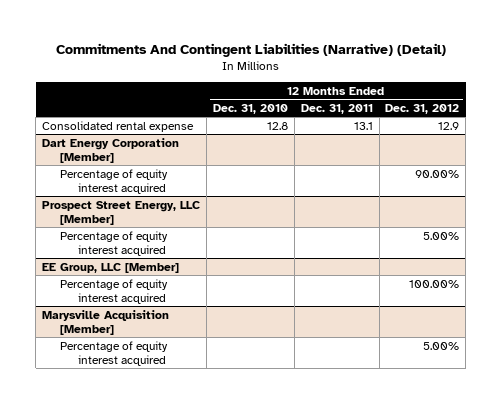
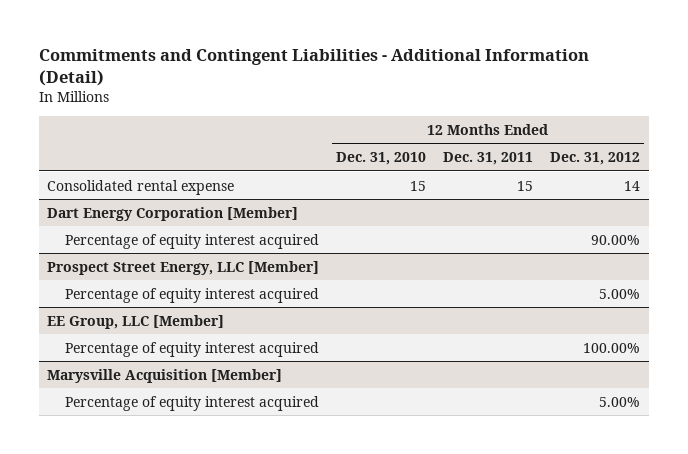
- Commitments And Contingent Liabilities (Narrative) (Detail)
+ Commitments and Contingent Liabilities - Additional Information (Detail)
- Consolidated rental expense | 12.8 | 13.1 | 12.9
+ Consolidated rental expense | 15 | 15 | 14

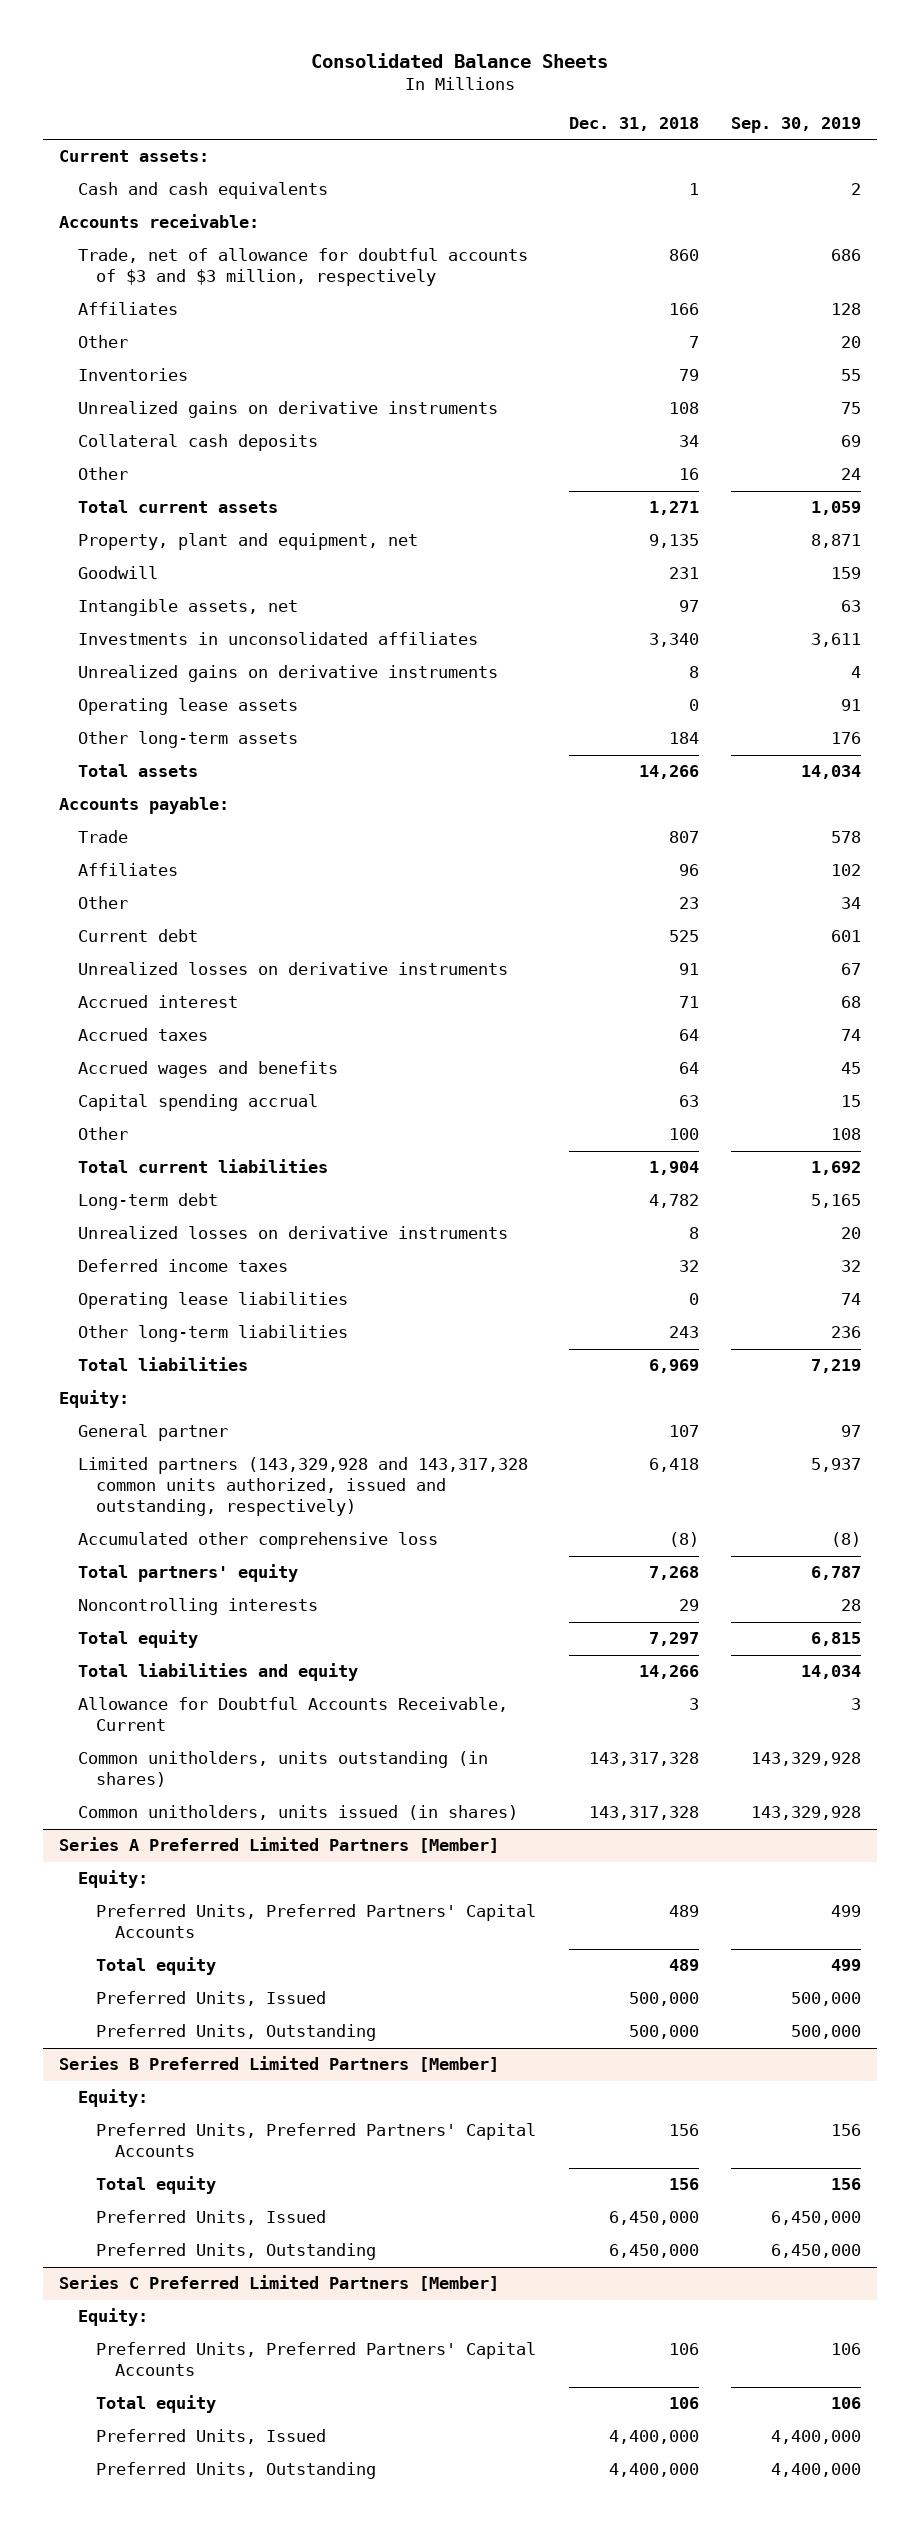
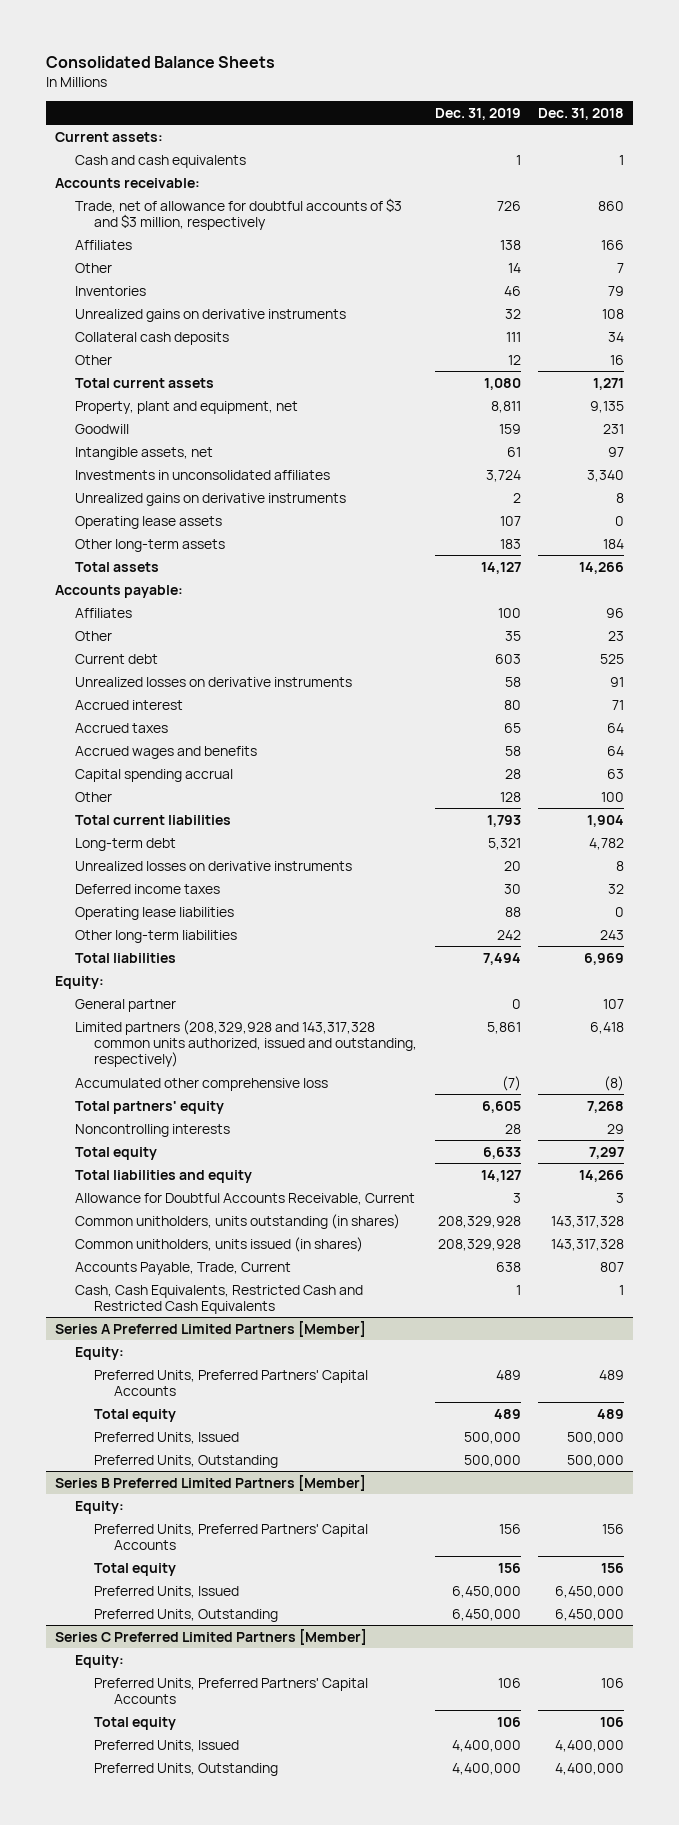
- | Dec. 31, 2018 | Sep. 30, 2019
+ | Dec. 31, 2019 | Dec. 31, 2018
- Trade | 807 | 578
- Limited partners (143,329,928 and 143,317,328 common units authorized, issued and outstanding, respectively) | 6,418 | 5,937
+ Limited partners (208,329,928 and 143,317,328 common units authorized, issued and outstanding, respectively) | 5,861 | 6,418
+ Accounts Payable, Trade, Current | 638 | 807
+ Cash, Cash Equivalents, Restricted Cash and Restricted Cash Equivalents | 1 | 1

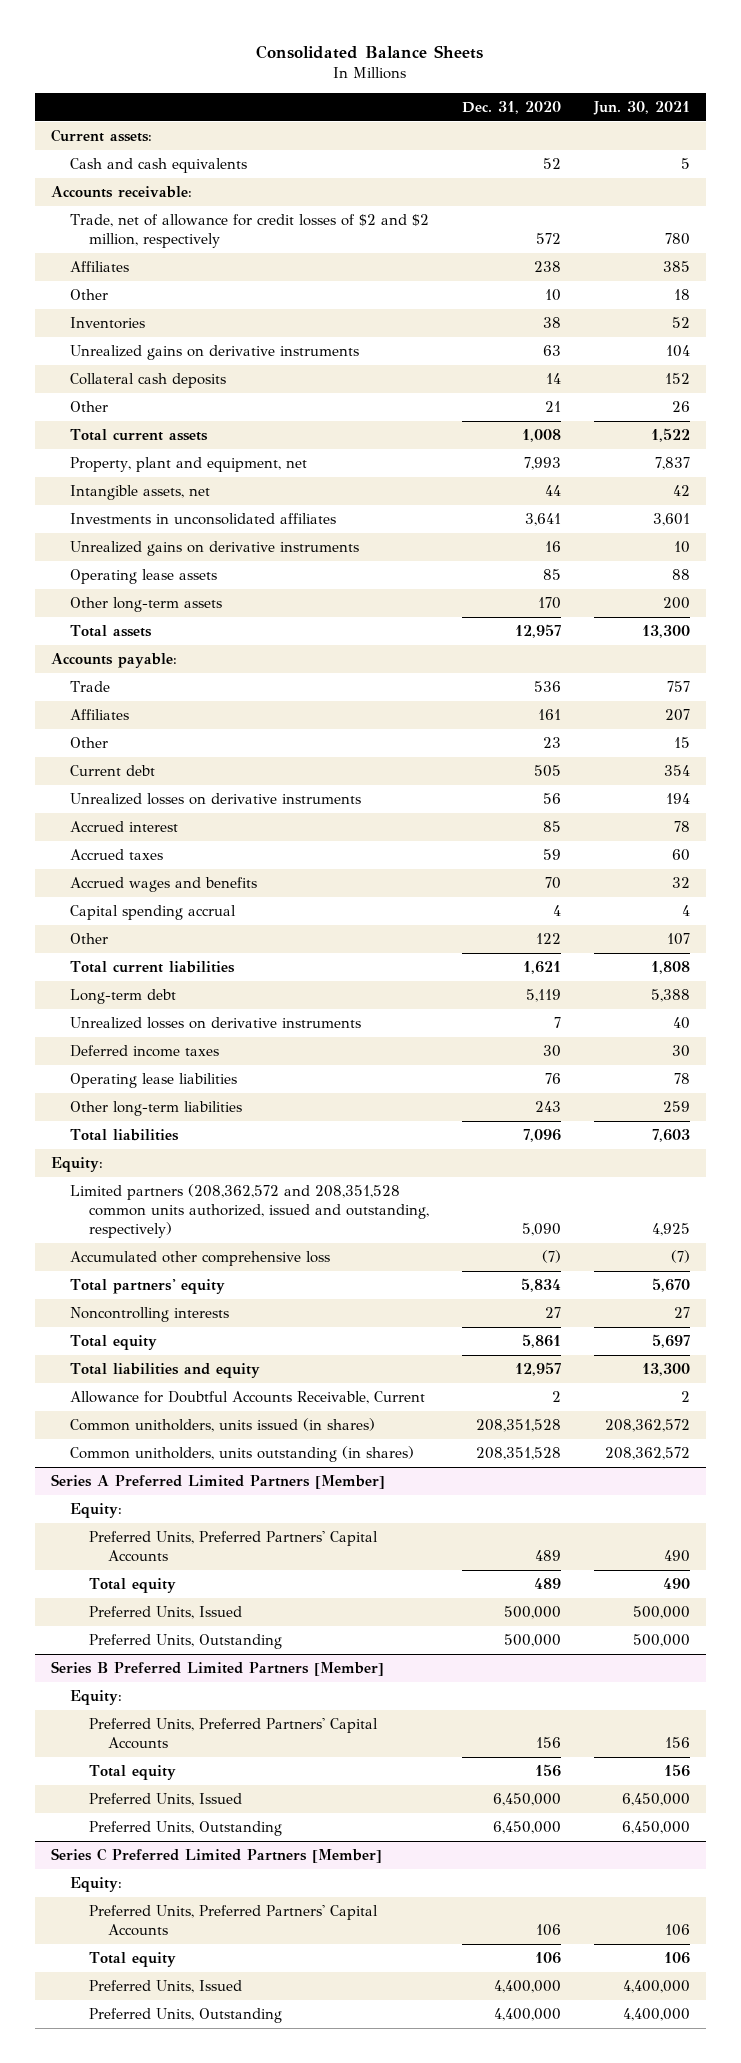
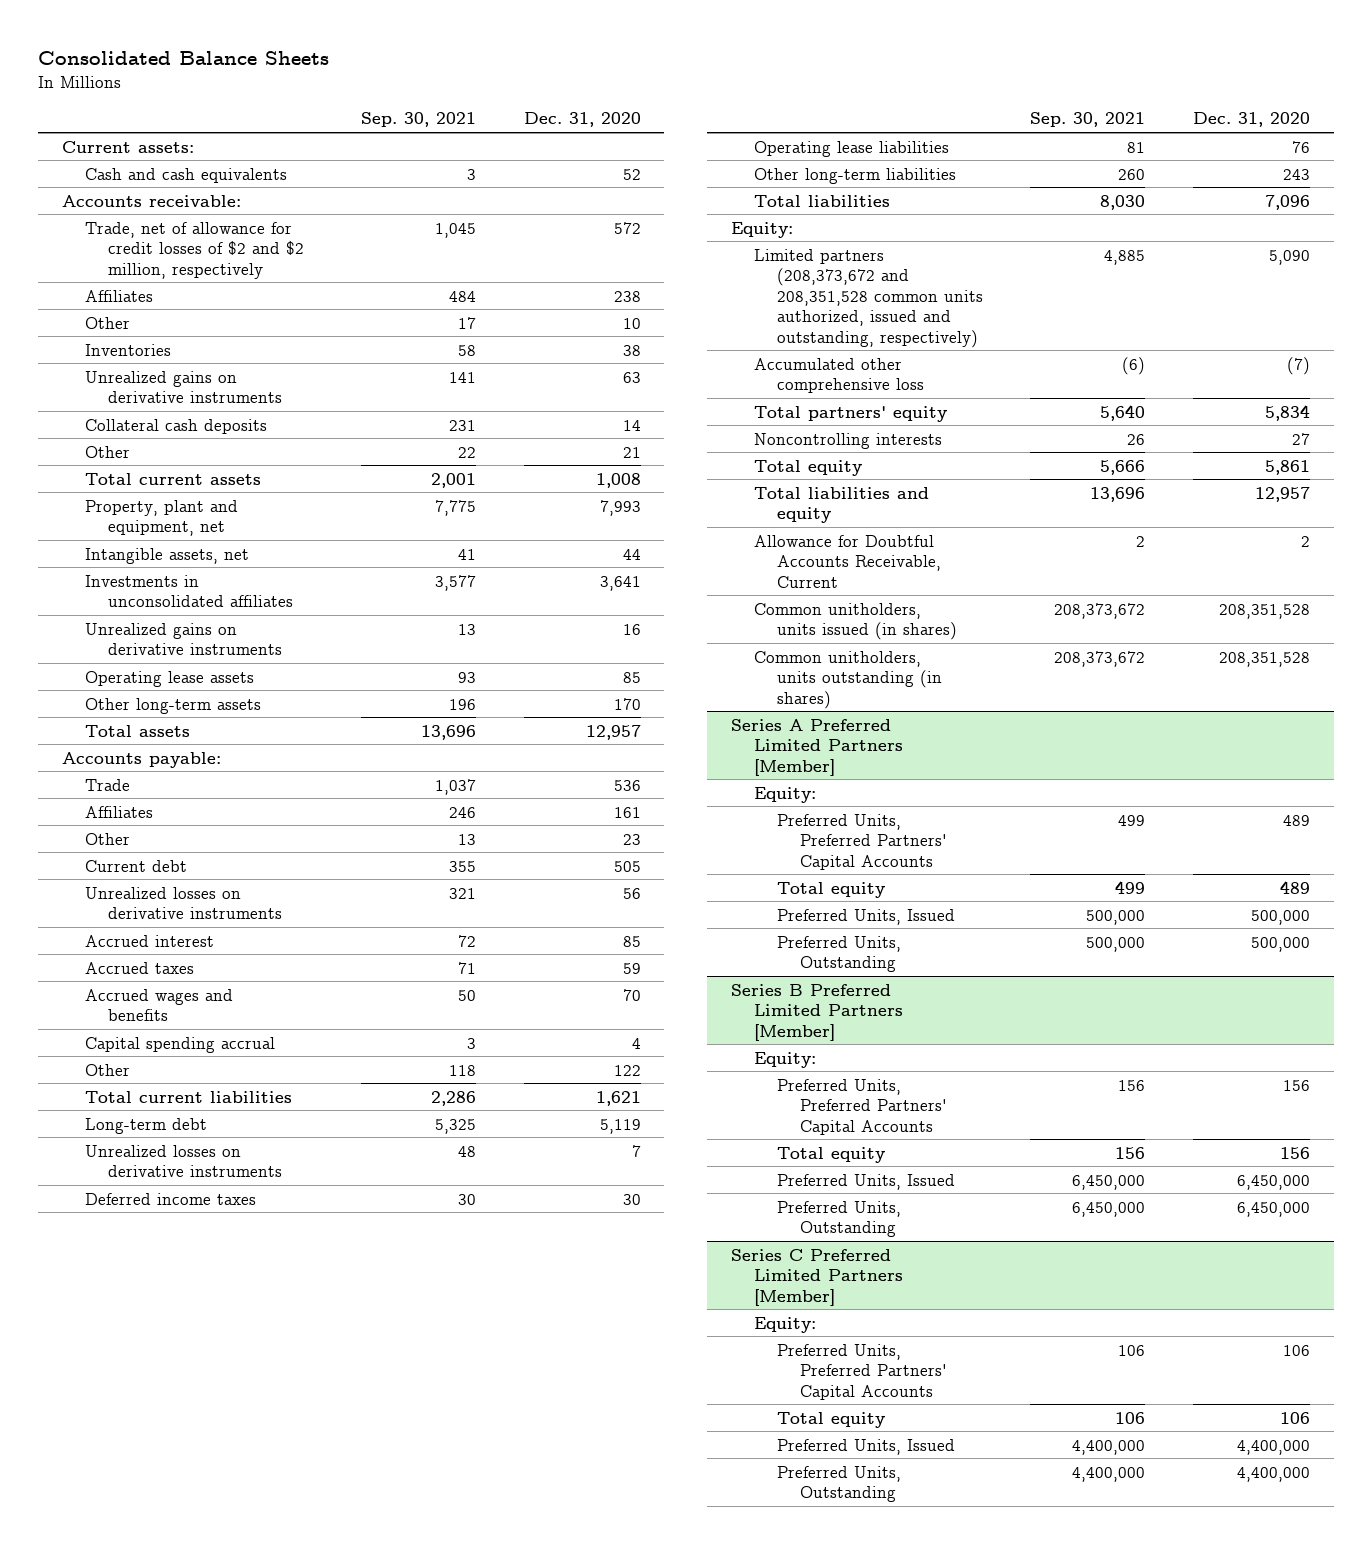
- | Dec. 31, 2020 | Jun. 30, 2021
+ | Sep. 30, 2021 | Dec. 31, 2020
- Limited partners (208,362,572 and 208,351,528 common units authorized, issued and outstanding, respectively) | 5,090 | 4,925
+ Limited partners (208,373,672 and 208,351,528 common units authorized, issued and outstanding, respectively) | 4,885 | 5,090

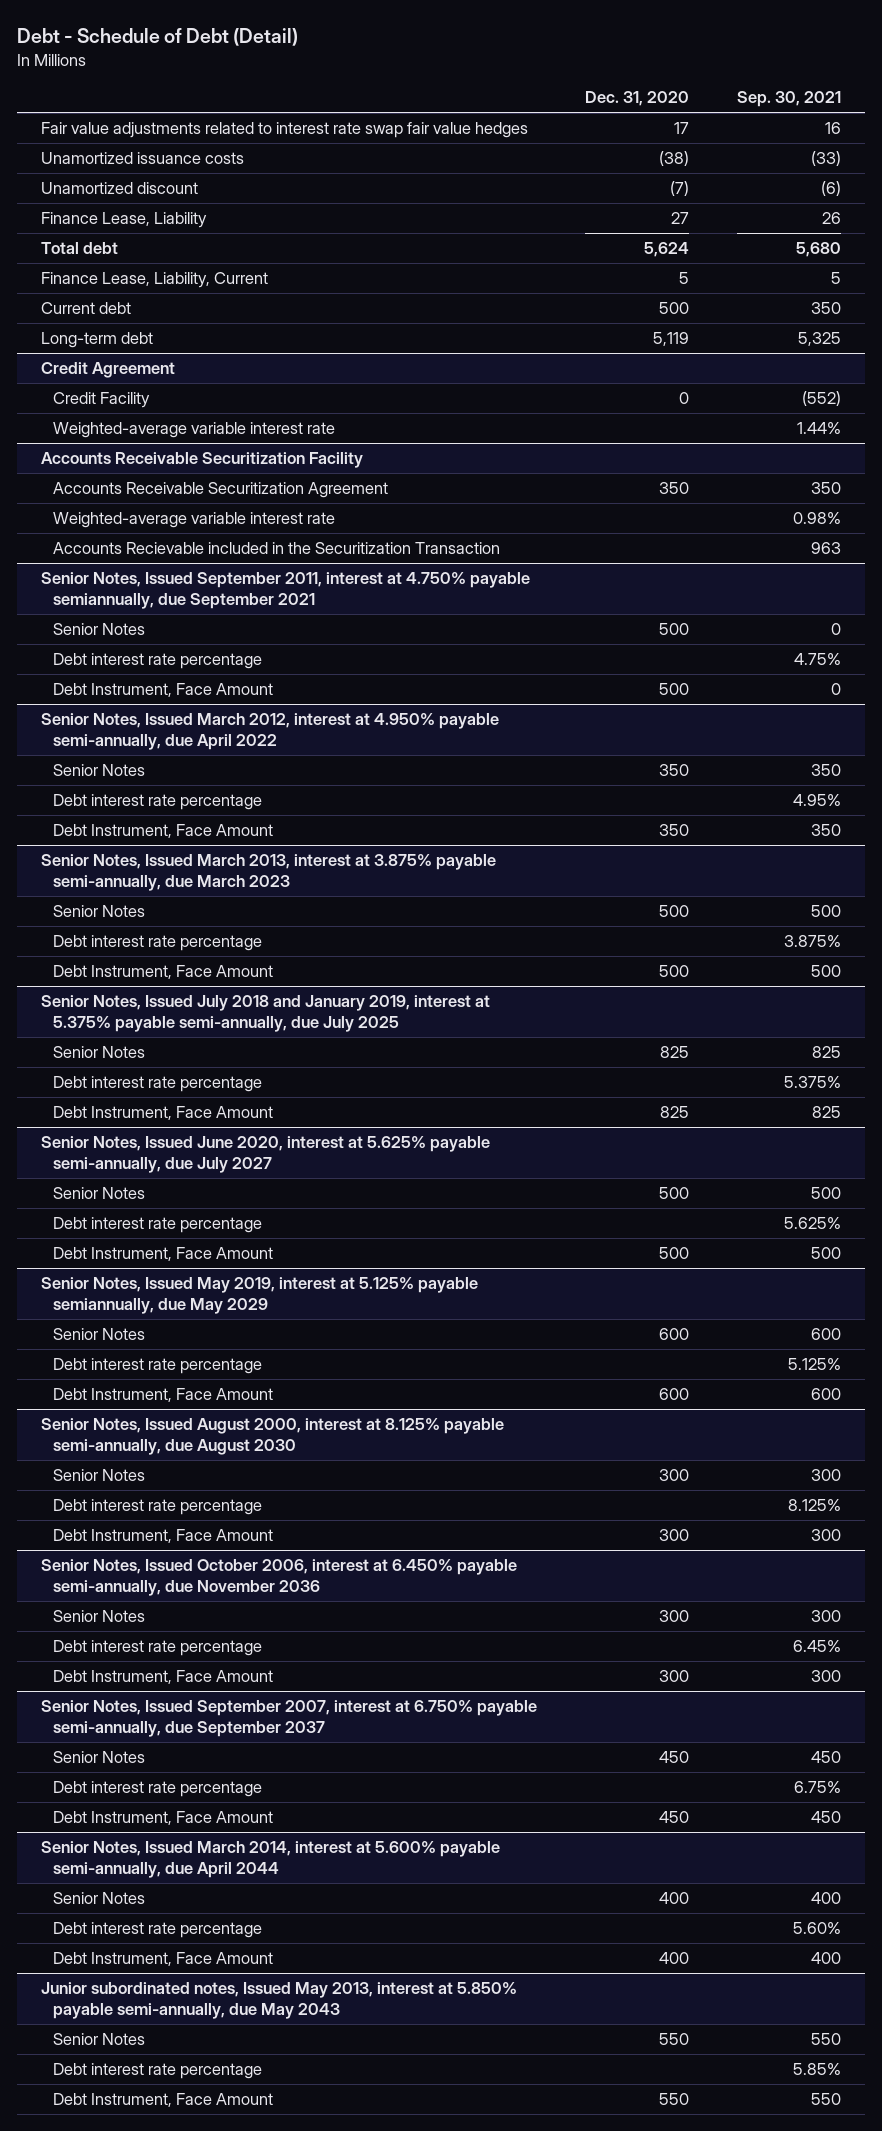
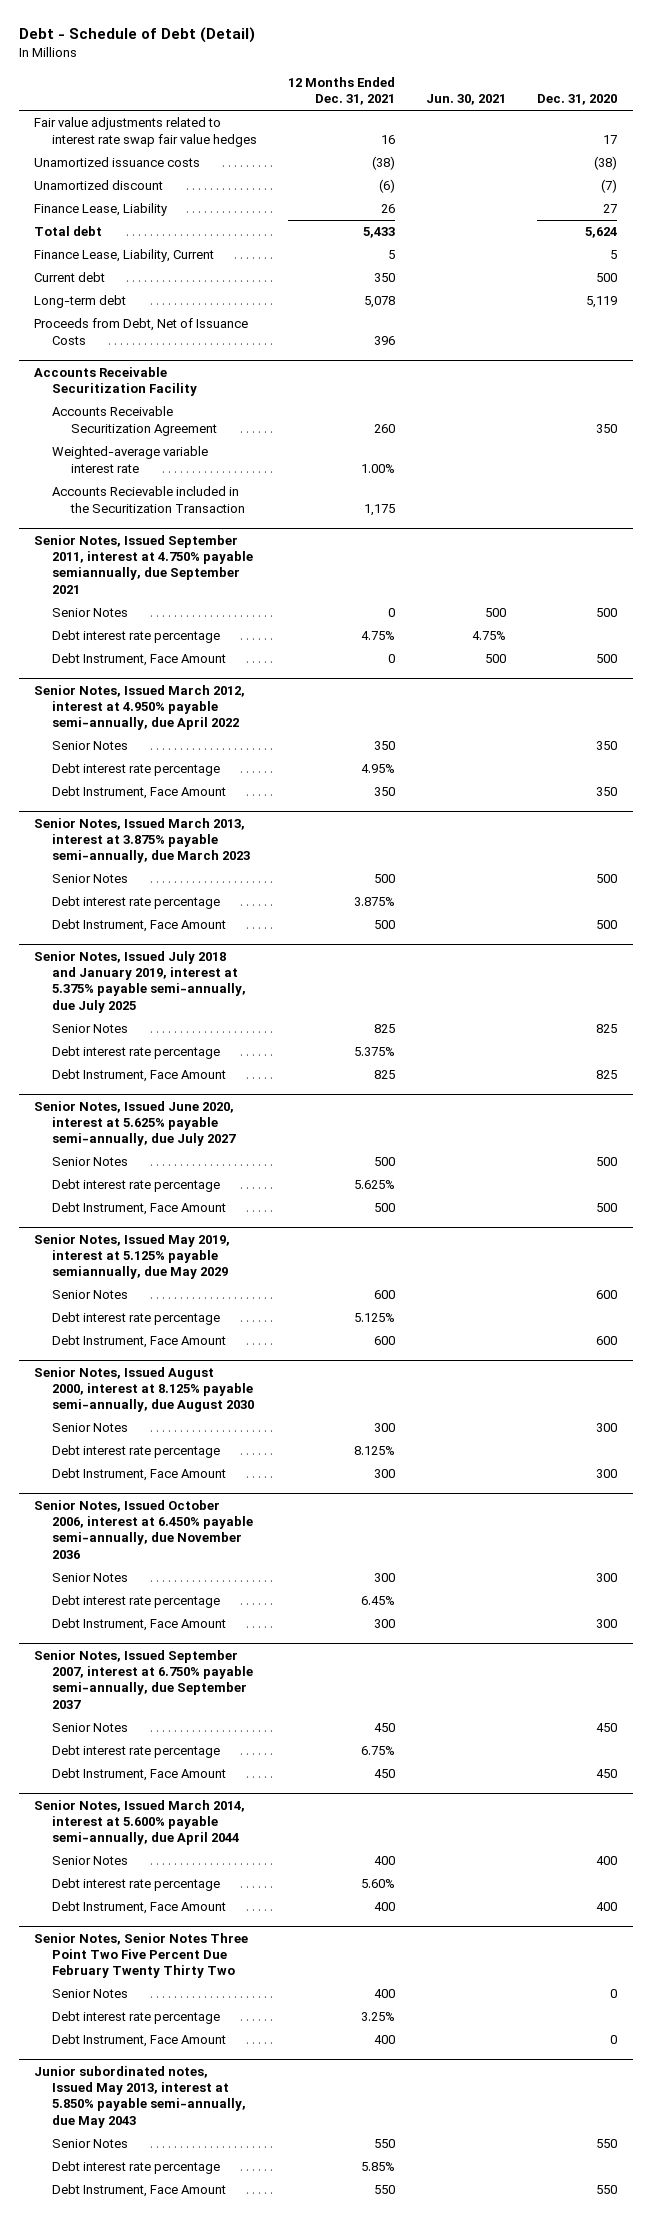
- | Dec. 31, 2020 | Sep. 30, 2021
+ | 12 Months Ended Dec. 31, 2021 | Jun. 30, 2021 | Dec. 31, 2020
- Credit Agreement
- Credit Facility | 0 | (552)
- Weighted-average variable interest rate | | 1.44%
+ Proceeds from Debt, Net of Issuance Costs | 396 | |
+ Senior Notes, Senior Notes Three Point Two Five Percent Due February Twenty Thirty Two
+ Senior Notes | 400 | | 0
+ Debt interest rate percentage | 3.25% | |
+ Debt Instrument, Face Amount | 400 | | 0

